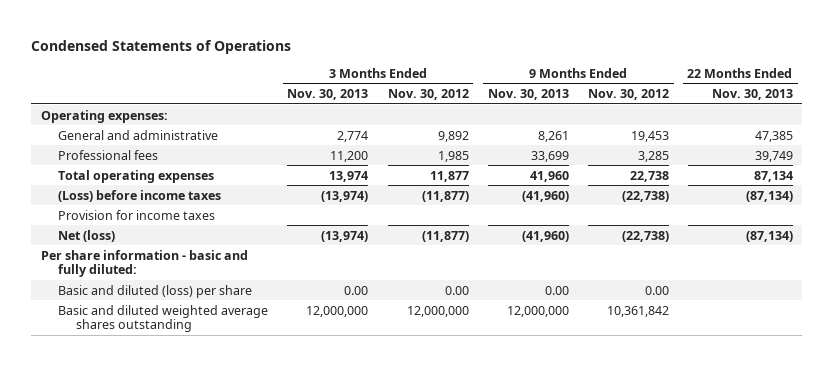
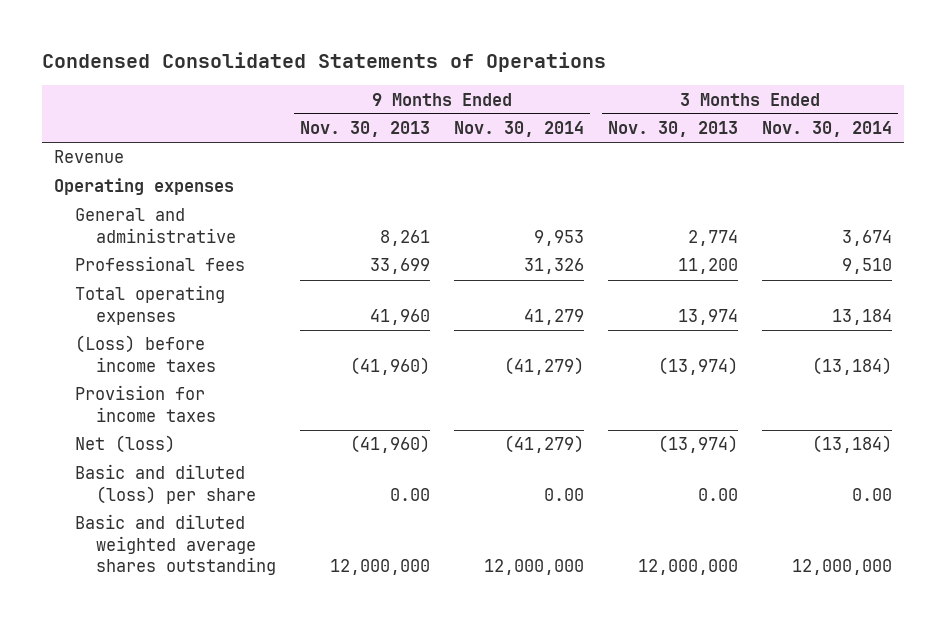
- Condensed Statements of Operations
+ Condensed Consolidated Statements of Operations
- | 3 Months Ended Nov. 30, 2013 | 3 Months Ended Nov. 30, 2012 | 9 Months Ended Nov. 30, 2013 | 9 Months Ended Nov. 30, 2012 | 22 Months Ended Nov. 30, 2013
+ | 9 Months Ended Nov. 30, 2013 | 9 Months Ended Nov. 30, 2014 | 3 Months Ended Nov. 30, 2013 | 3 Months Ended Nov. 30, 2014
- Operating expenses:
+ Revenue
+ Operating expenses
- Per share information - basic and fully diluted:

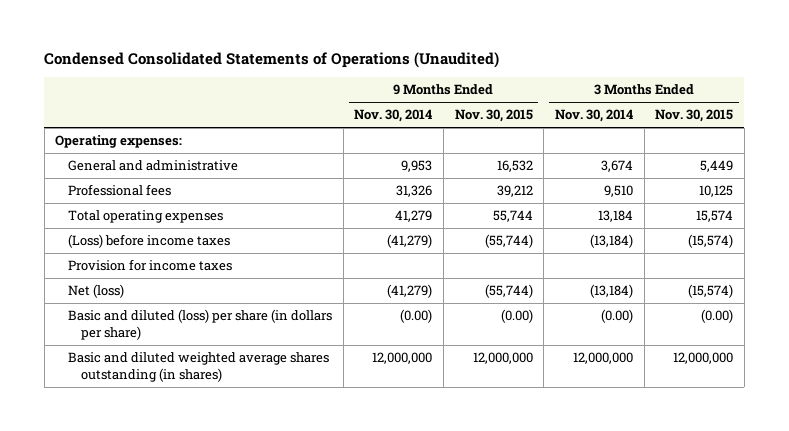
- Condensed Consolidated Statements of Operations
+ Condensed Consolidated Statements of Operations (Unaudited)
- | 9 Months Ended Nov. 30, 2013 | 9 Months Ended Nov. 30, 2014 | 3 Months Ended Nov. 30, 2013 | 3 Months Ended Nov. 30, 2014
+ | 9 Months Ended Nov. 30, 2014 | 9 Months Ended Nov. 30, 2015 | 3 Months Ended Nov. 30, 2014 | 3 Months Ended Nov. 30, 2015
- Revenue
- Operating expenses
+ Operating expenses:
- Basic and diluted (loss) per share | 0.00 | 0.00 | 0.00 | 0.00
- Basic and diluted weighted average shares outstanding | 12,000,000 | 12,000,000 | 12,000,000 | 12,000,000
+ Basic and diluted (loss) per share (in dollars per share) | (0.00) | (0.00) | (0.00) | (0.00)
+ Basic and diluted weighted average shares outstanding (in shares) | 12,000,000 | 12,000,000 | 12,000,000 | 12,000,000

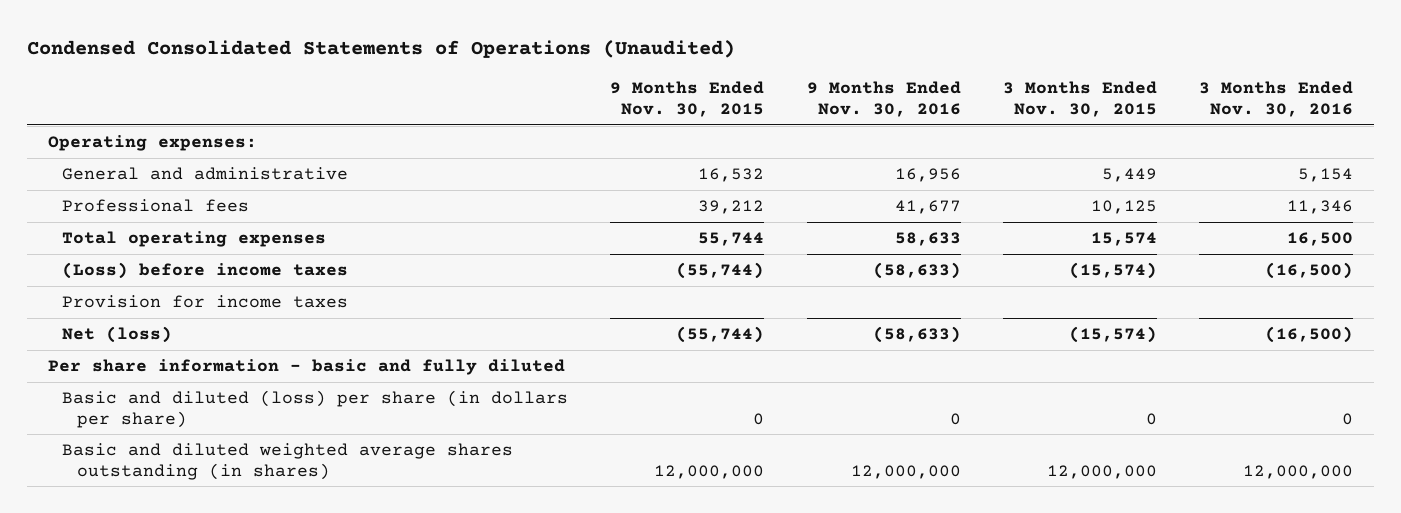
- | 9 Months Ended Nov. 30, 2014 | 9 Months Ended Nov. 30, 2015 | 3 Months Ended Nov. 30, 2014 | 3 Months Ended Nov. 30, 2015
+ | 9 Months Ended Nov. 30, 2015 | 9 Months Ended Nov. 30, 2016 | 3 Months Ended Nov. 30, 2015 | 3 Months Ended Nov. 30, 2016
- Basic and diluted (loss) per share (in dollars per share) | (0.00) | (0.00) | (0.00) | (0.00)
+ Per share information - basic and fully diluted
+ Basic and diluted (loss) per share (in dollars per share) | 0 | 0 | 0 | 0

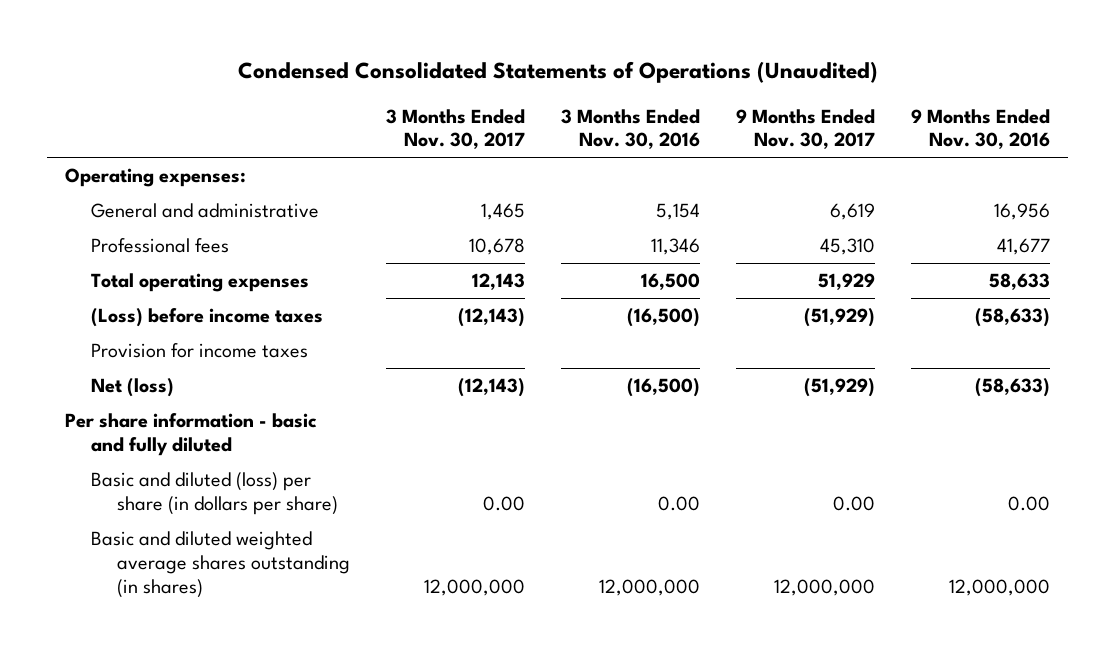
- | 9 Months Ended Nov. 30, 2015 | 9 Months Ended Nov. 30, 2016 | 3 Months Ended Nov. 30, 2015 | 3 Months Ended Nov. 30, 2016
+ | 3 Months Ended Nov. 30, 2017 | 3 Months Ended Nov. 30, 2016 | 9 Months Ended Nov. 30, 2017 | 9 Months Ended Nov. 30, 2016
- Basic and diluted (loss) per share (in dollars per share) | 0 | 0 | 0 | 0
+ Basic and diluted (loss) per share (in dollars per share) | 0.00 | 0.00 | 0.00 | 0.00

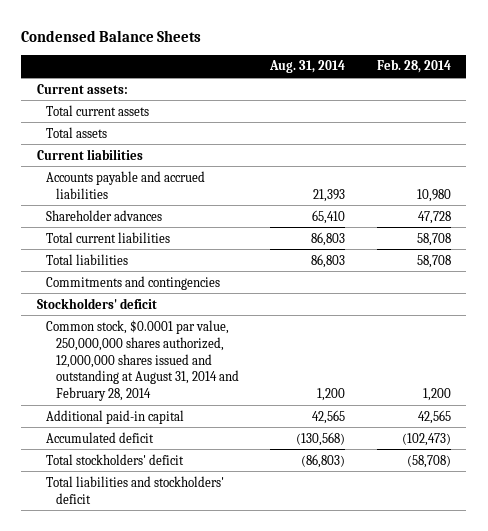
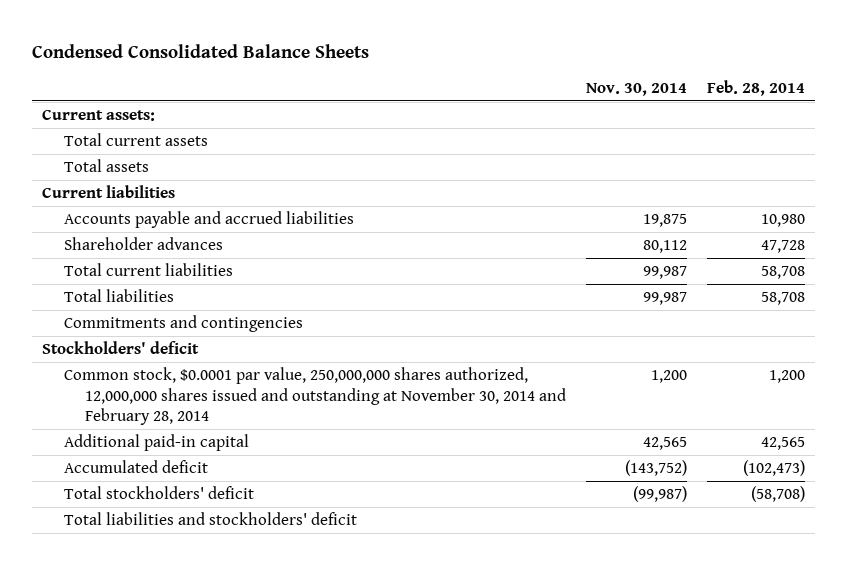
- Condensed Balance Sheets
+ Condensed Consolidated Balance Sheets
- | Aug. 31, 2014 | Feb. 28, 2014
+ | Nov. 30, 2014 | Feb. 28, 2014
- Common stock, $0.0001 par value, 250,000,000 shares authorized, 12,000,000 shares issued and outstanding at August 31, 2014 and February 28, 2014 | 1,200 | 1,200
+ Common stock, $0.0001 par value, 250,000,000 shares authorized, 12,000,000 shares issued and outstanding at November 30, 2014 and February 28, 2014 | 1,200 | 1,200

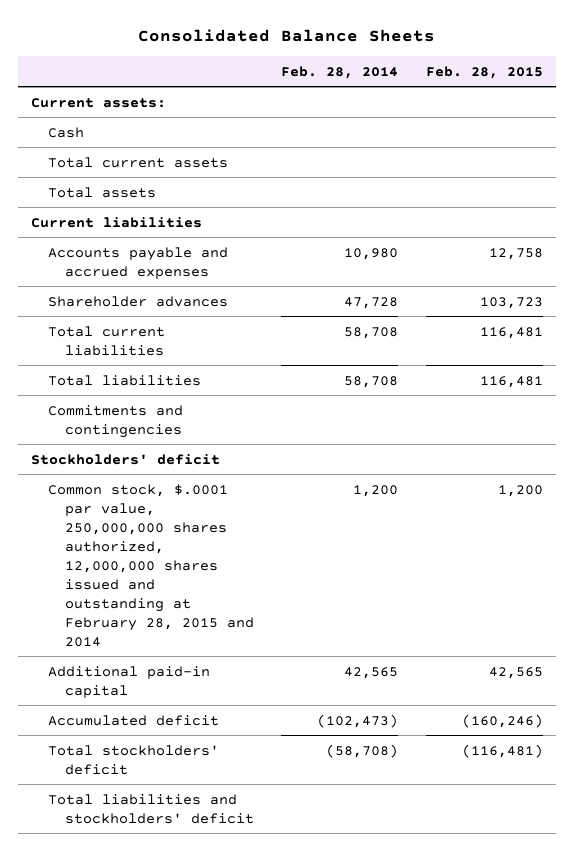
- Condensed Consolidated Balance Sheets
+ Consolidated Balance Sheets
- | Nov. 30, 2014 | Feb. 28, 2014
+ | Feb. 28, 2014 | Feb. 28, 2015
+ Cash
- Accounts payable and accrued liabilities | 19,875 | 10,980
+ Accounts payable and accrued expenses | 10,980 | 12,758
- Common stock, $0.0001 par value, 250,000,000 shares authorized, 12,000,000 shares issued and outstanding at November 30, 2014 and February 28, 2014 | 1,200 | 1,200
+ Common stock, $.0001 par value, 250,000,000 shares authorized, 12,000,000 shares issued and outstanding at February 28, 2015 and 2014 | 1,200 | 1,200

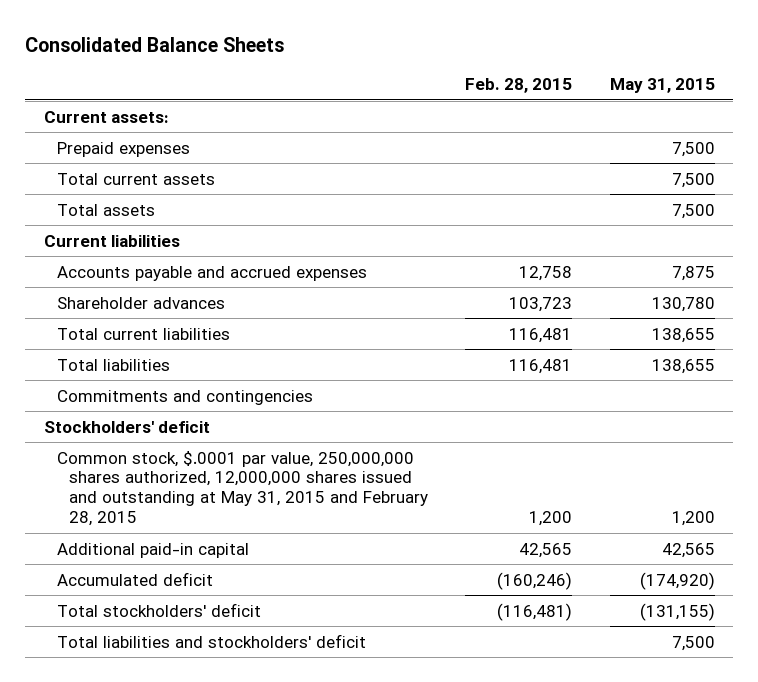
- | Feb. 28, 2014 | Feb. 28, 2015
+ | Feb. 28, 2015 | May 31, 2015
- Cash
+ Prepaid expenses | | 7,500
- Common stock, $.0001 par value, 250,000,000 shares authorized, 12,000,000 shares issued and outstanding at February 28, 2015 and 2014 | 1,200 | 1,200
+ Common stock, $.0001 par value, 250,000,000 shares authorized, 12,000,000 shares issued and outstanding at May 31, 2015 and February 28, 2015 | 1,200 | 1,200

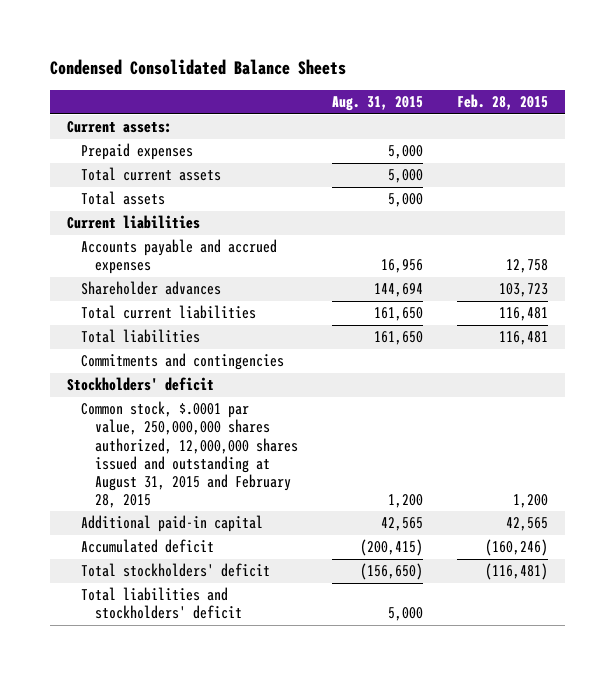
- Consolidated Balance Sheets
+ Condensed Consolidated Balance Sheets
- | Feb. 28, 2015 | May 31, 2015
+ | Aug. 31, 2015 | Feb. 28, 2015
- Common stock, $.0001 par value, 250,000,000 shares authorized, 12,000,000 shares issued and outstanding at May 31, 2015 and February 28, 2015 | 1,200 | 1,200
+ Common stock, $.0001 par value, 250,000,000 shares authorized, 12,000,000 shares issued and outstanding at August 31, 2015 and February 28, 2015 | 1,200 | 1,200

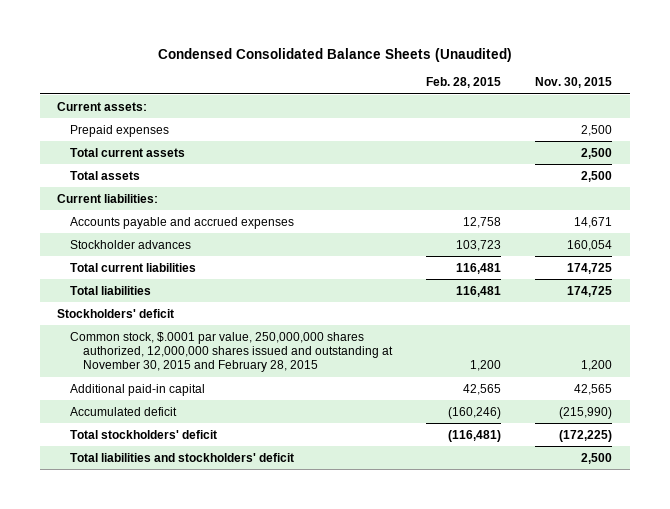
- Condensed Consolidated Balance Sheets
+ Condensed Consolidated Balance Sheets (Unaudited)
- | Aug. 31, 2015 | Feb. 28, 2015
+ | Feb. 28, 2015 | Nov. 30, 2015
- Current liabilities
+ Current liabilities:
- Shareholder advances | 144,694 | 103,723
+ Stockholder advances | 103,723 | 160,054
- Commitments and contingencies
- Common stock, $.0001 par value, 250,000,000 shares authorized, 12,000,000 shares issued and outstanding at August 31, 2015 and February 28, 2015 | 1,200 | 1,200
+ Common stock, $.0001 par value, 250,000,000 shares authorized, 12,000,000 shares issued and outstanding at November 30, 2015 and February 28, 2015 | 1,200 | 1,200

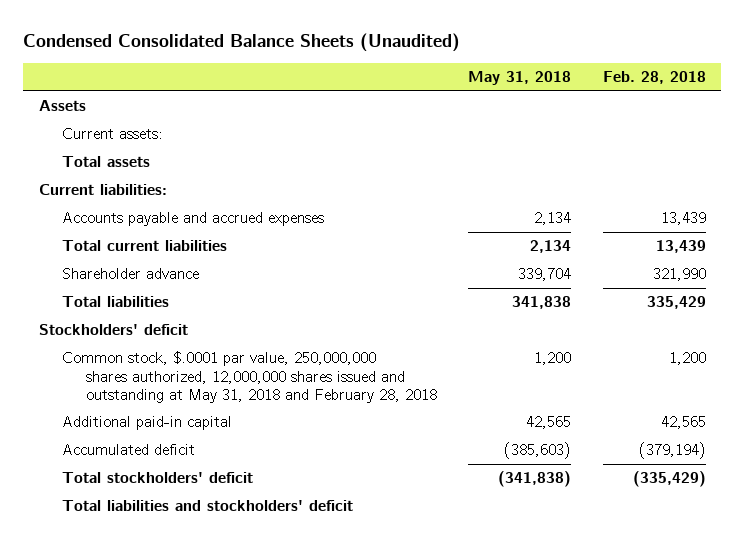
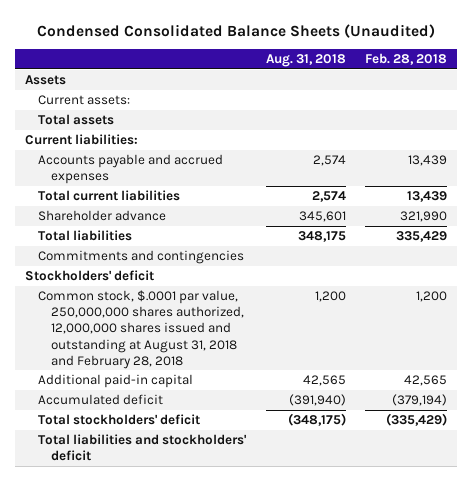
- | May 31, 2018 | Feb. 28, 2018
+ | Aug. 31, 2018 | Feb. 28, 2018
+ Commitments and contingencies
- Common stock, $.0001 par value, 250,000,000 shares authorized, 12,000,000 shares issued and outstanding at May 31, 2018 and February 28, 2018 | 1,200 | 1,200
+ Common stock, $.0001 par value, 250,000,000 shares authorized, 12,000,000 shares issued and outstanding at August 31, 2018 and February 28, 2018 | 1,200 | 1,200

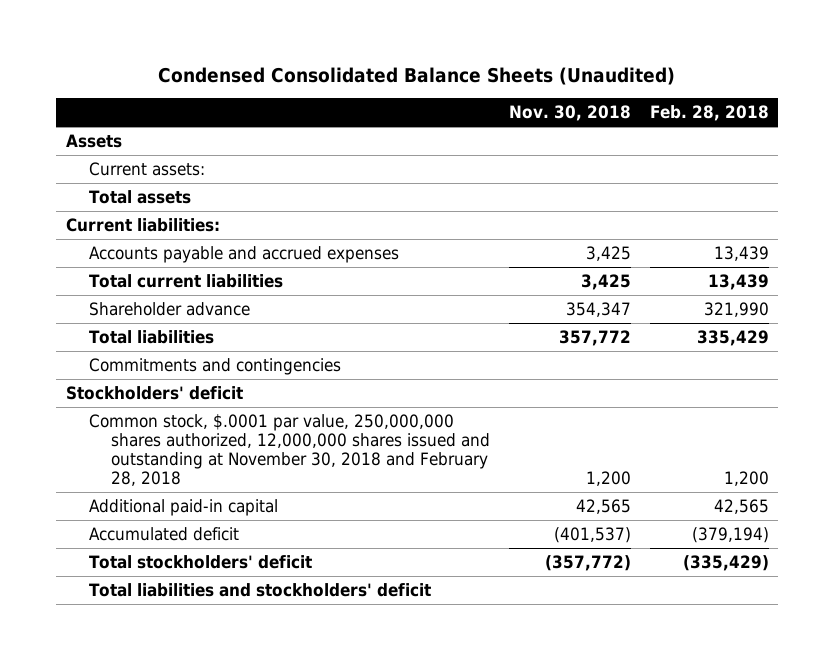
- | Aug. 31, 2018 | Feb. 28, 2018
+ | Nov. 30, 2018 | Feb. 28, 2018
- Common stock, $.0001 par value, 250,000,000 shares authorized, 12,000,000 shares issued and outstanding at August 31, 2018 and February 28, 2018 | 1,200 | 1,200
+ Common stock, $.0001 par value, 250,000,000 shares authorized, 12,000,000 shares issued and outstanding at November 30, 2018 and February 28, 2018 | 1,200 | 1,200

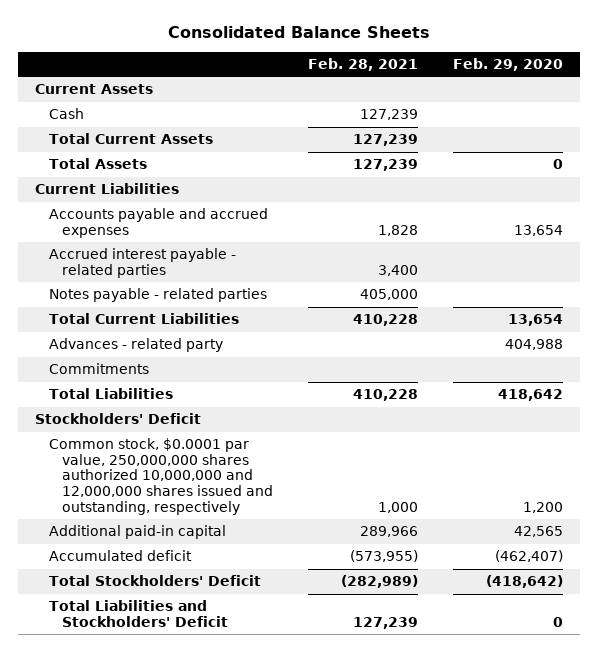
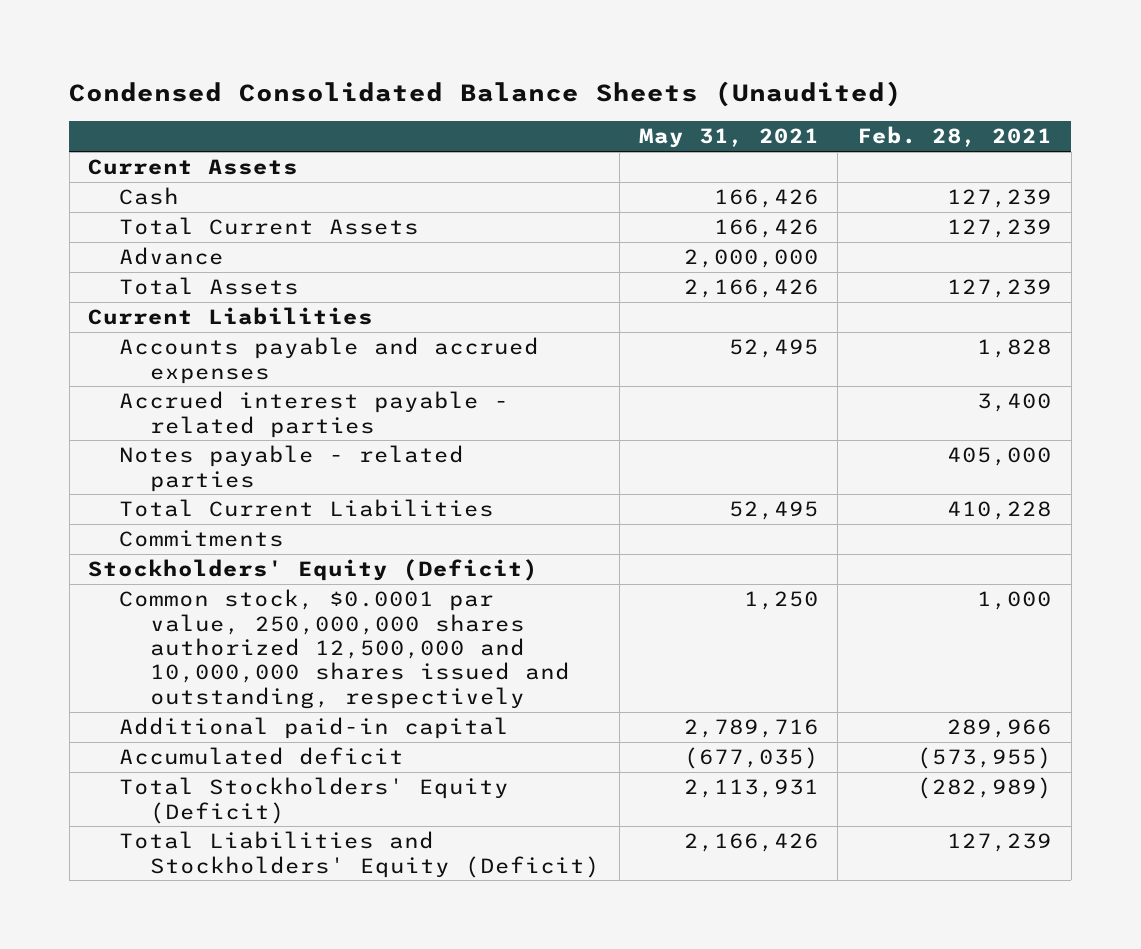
- Consolidated Balance Sheets
+ Condensed Consolidated Balance Sheets (Unaudited)
- | Feb. 28, 2021 | Feb. 29, 2020
+ | May 31, 2021 | Feb. 28, 2021
+ Advance | 2,000,000 |
- Advances - related party | | 404,988
- Total Liabilities | 410,228 | 418,642
- Stockholders' Deficit
- Common stock, $0.0001 par value, 250,000,000 shares authorized 10,000,000 and 12,000,000 shares issued and outstanding, respectively | 1,000 | 1,200
+ Stockholders' Equity (Deficit)
+ Common stock, $0.0001 par value, 250,000,000 shares authorized 12,500,000 and 10,000,000 shares issued and outstanding, respectively | 1,250 | 1,000
- Total Stockholders' Deficit | (282,989) | (418,642)
- Total Liabilities and Stockholders' Deficit | 127,239 | 0
+ Total Stockholders' Equity (Deficit) | 2,113,931 | (282,989)
+ Total Liabilities and Stockholders' Equity (Deficit) | 2,166,426 | 127,239

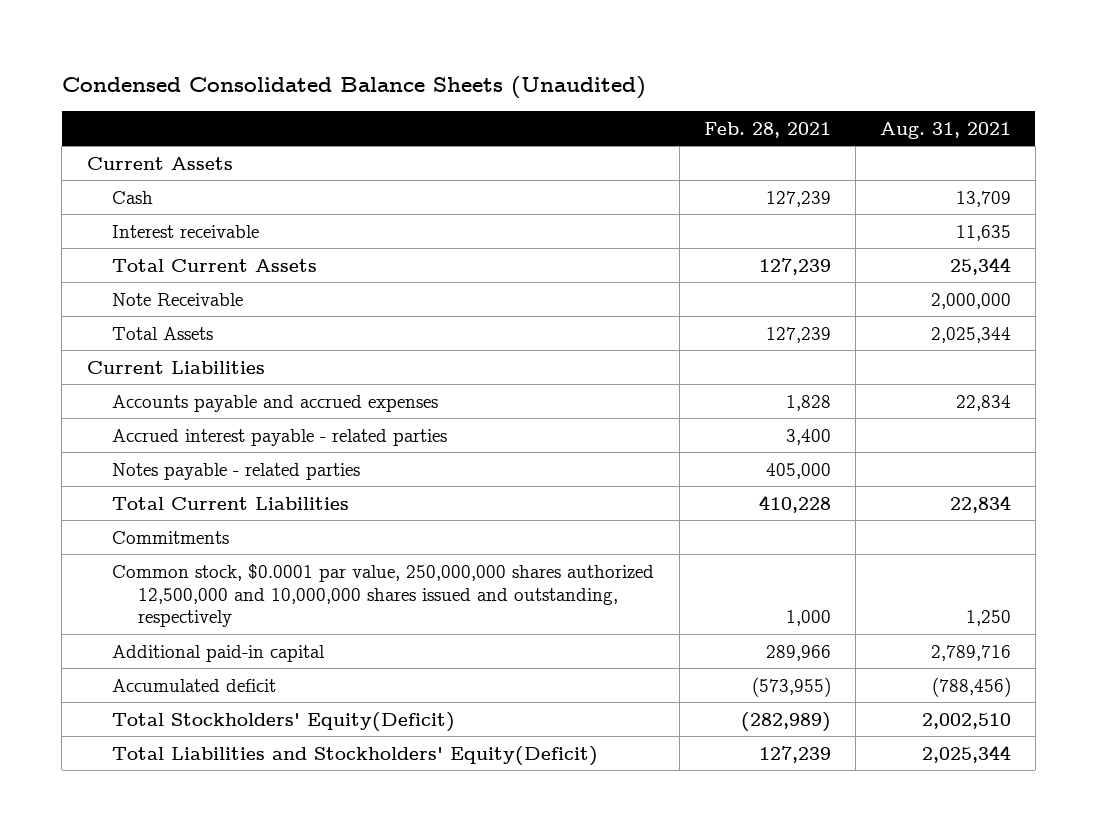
- | May 31, 2021 | Feb. 28, 2021
+ | Feb. 28, 2021 | Aug. 31, 2021
+ Interest receivable | | 11,635
- Advance | 2,000,000 |
+ Note Receivable | | 2,000,000
- Stockholders' Equity (Deficit)
- Total Stockholders' Equity (Deficit) | 2,113,931 | (282,989)
- Total Liabilities and Stockholders' Equity (Deficit) | 2,166,426 | 127,239
+ Total Stockholders' Equity(Deficit) | (282,989) | 2,002,510
+ Total Liabilities and Stockholders' Equity(Deficit) | 127,239 | 2,025,344

